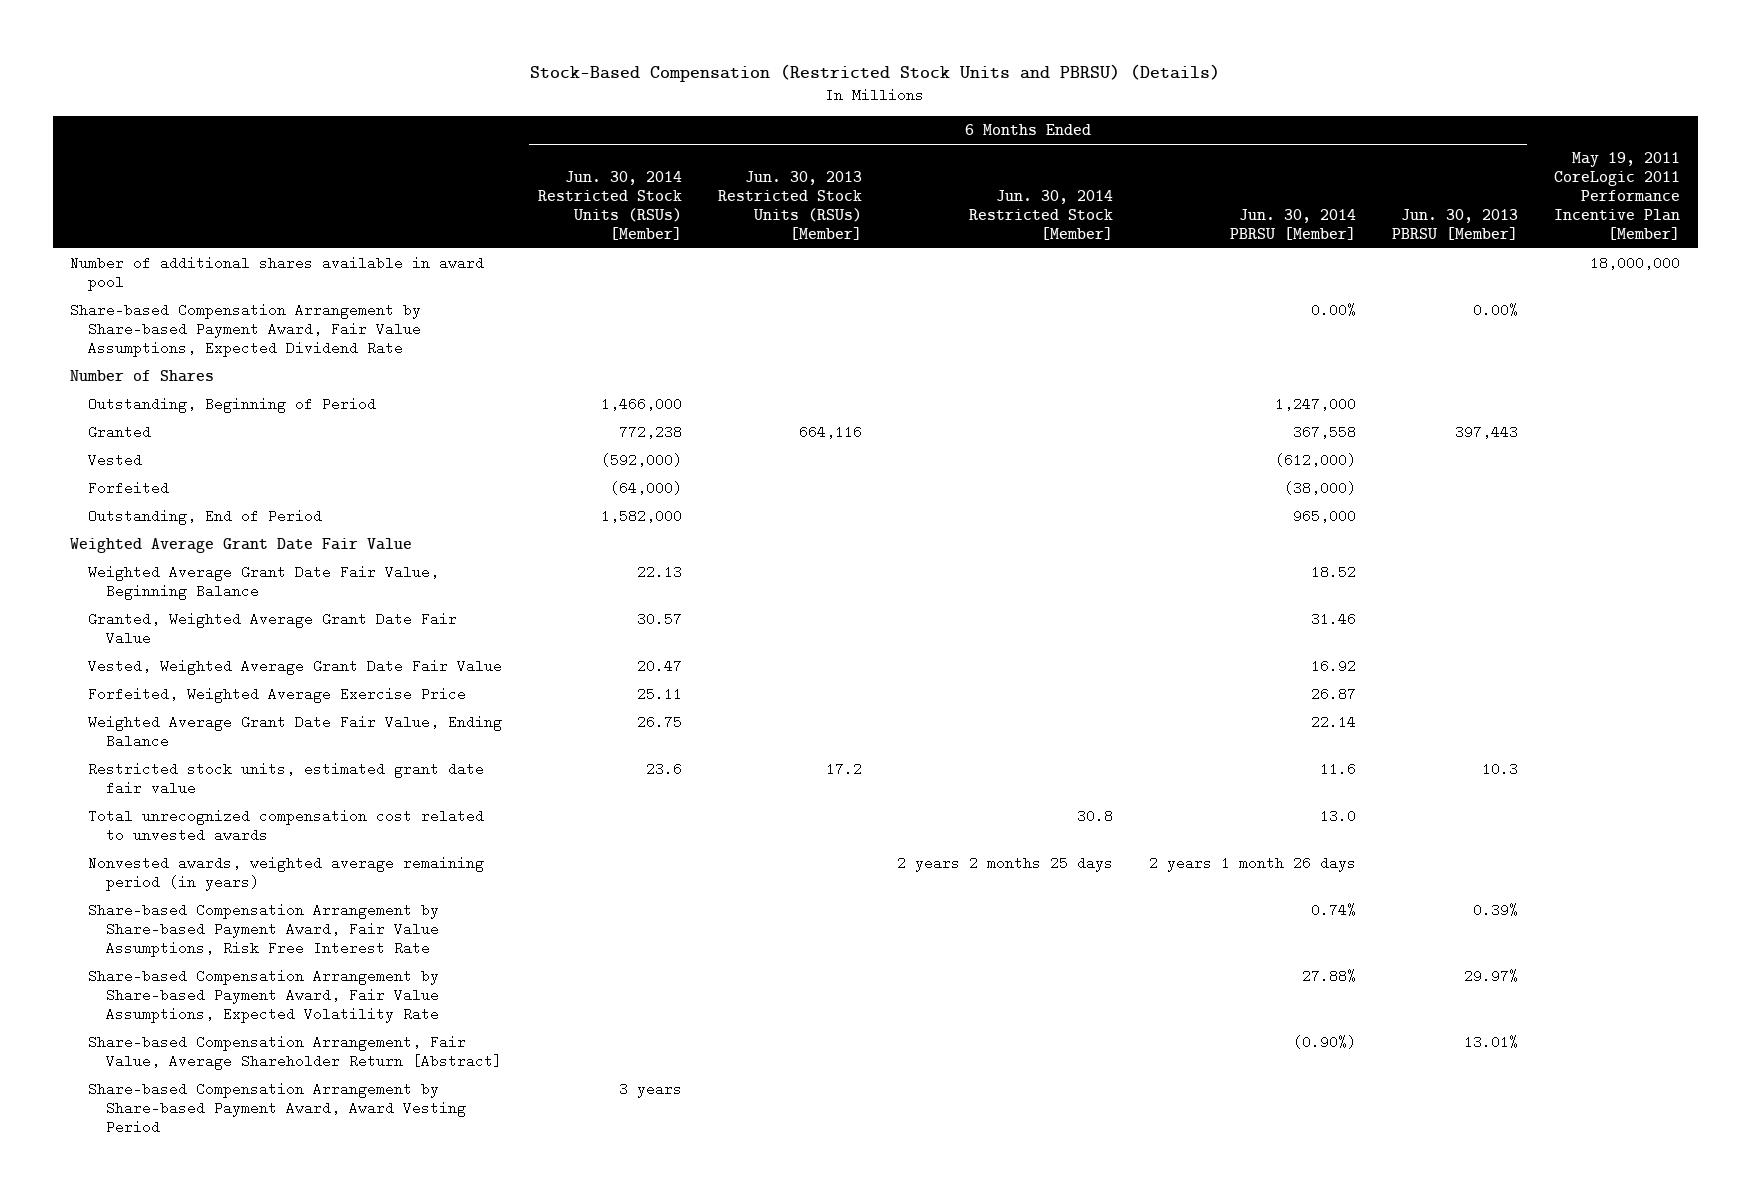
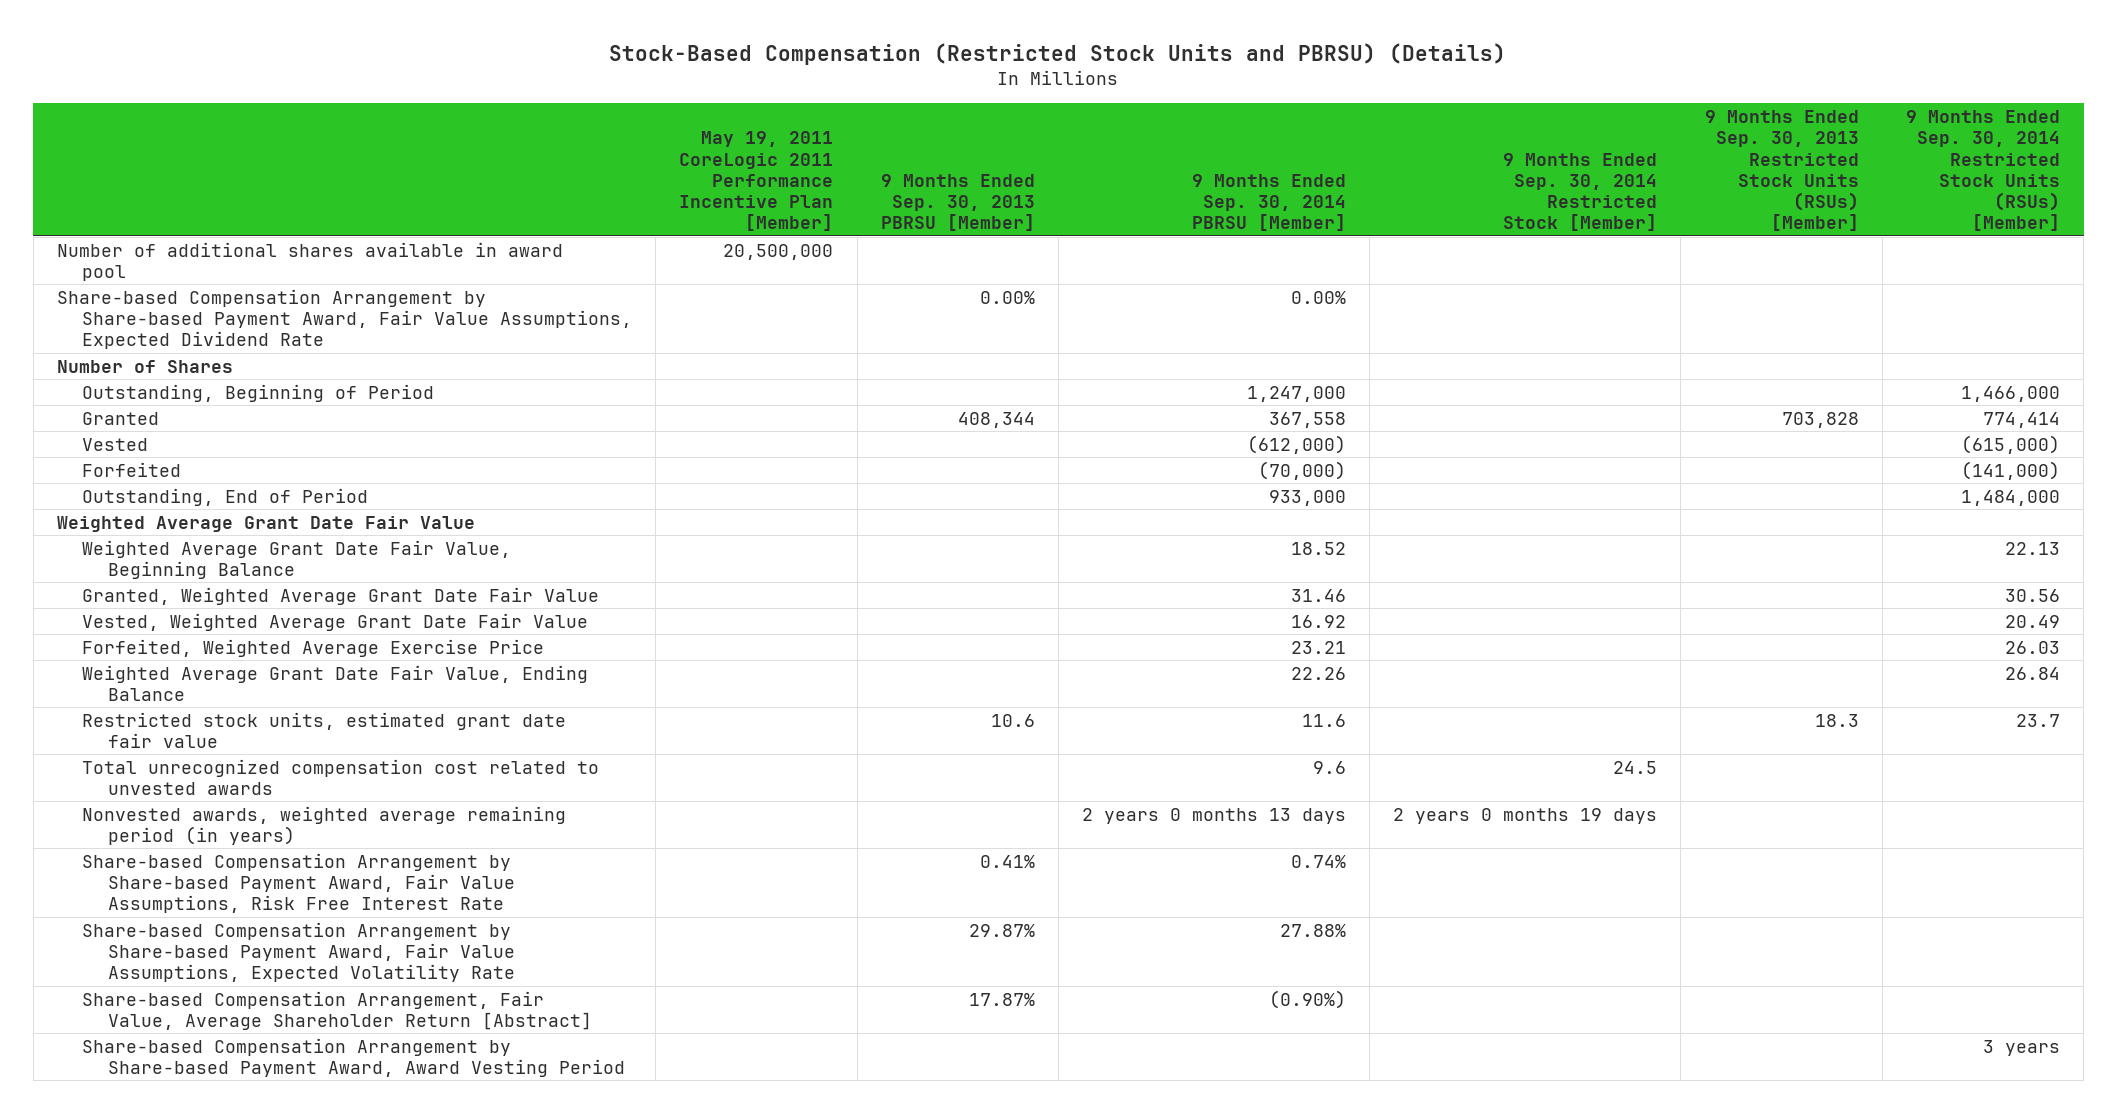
- | 6 Months Ended Jun. 30, 2014 Restricted Stock Units (RSUs) [Member] | 6 Months Ended Jun. 30, 2013 Restricted Stock Units (RSUs) [Member] | 6 Months Ended Jun. 30, 2014 Restricted Stock [Member] | 6 Months Ended Jun. 30, 2014 PBRSU [Member] | 6 Months Ended Jun. 30, 2013 PBRSU [Member] | May 19, 2011 CoreLogic 2011 Performance Incentive Plan [Member]
+ | May 19, 2011 CoreLogic 2011 Performance Incentive Plan [Member] | 9 Months Ended Sep. 30, 2013 PBRSU [Member] | 9 Months Ended Sep. 30, 2014 PBRSU [Member] | 9 Months Ended Sep. 30, 2014 Restricted Stock [Member] | 9 Months Ended Sep. 30, 2013 Restricted Stock Units (RSUs) [Member] | 9 Months Ended Sep. 30, 2014 Restricted Stock Units (RSUs) [Member]
- Number of additional shares available in award pool | | | | | | 18,000,000
+ Number of additional shares available in award pool | 20,500,000 | | | | |

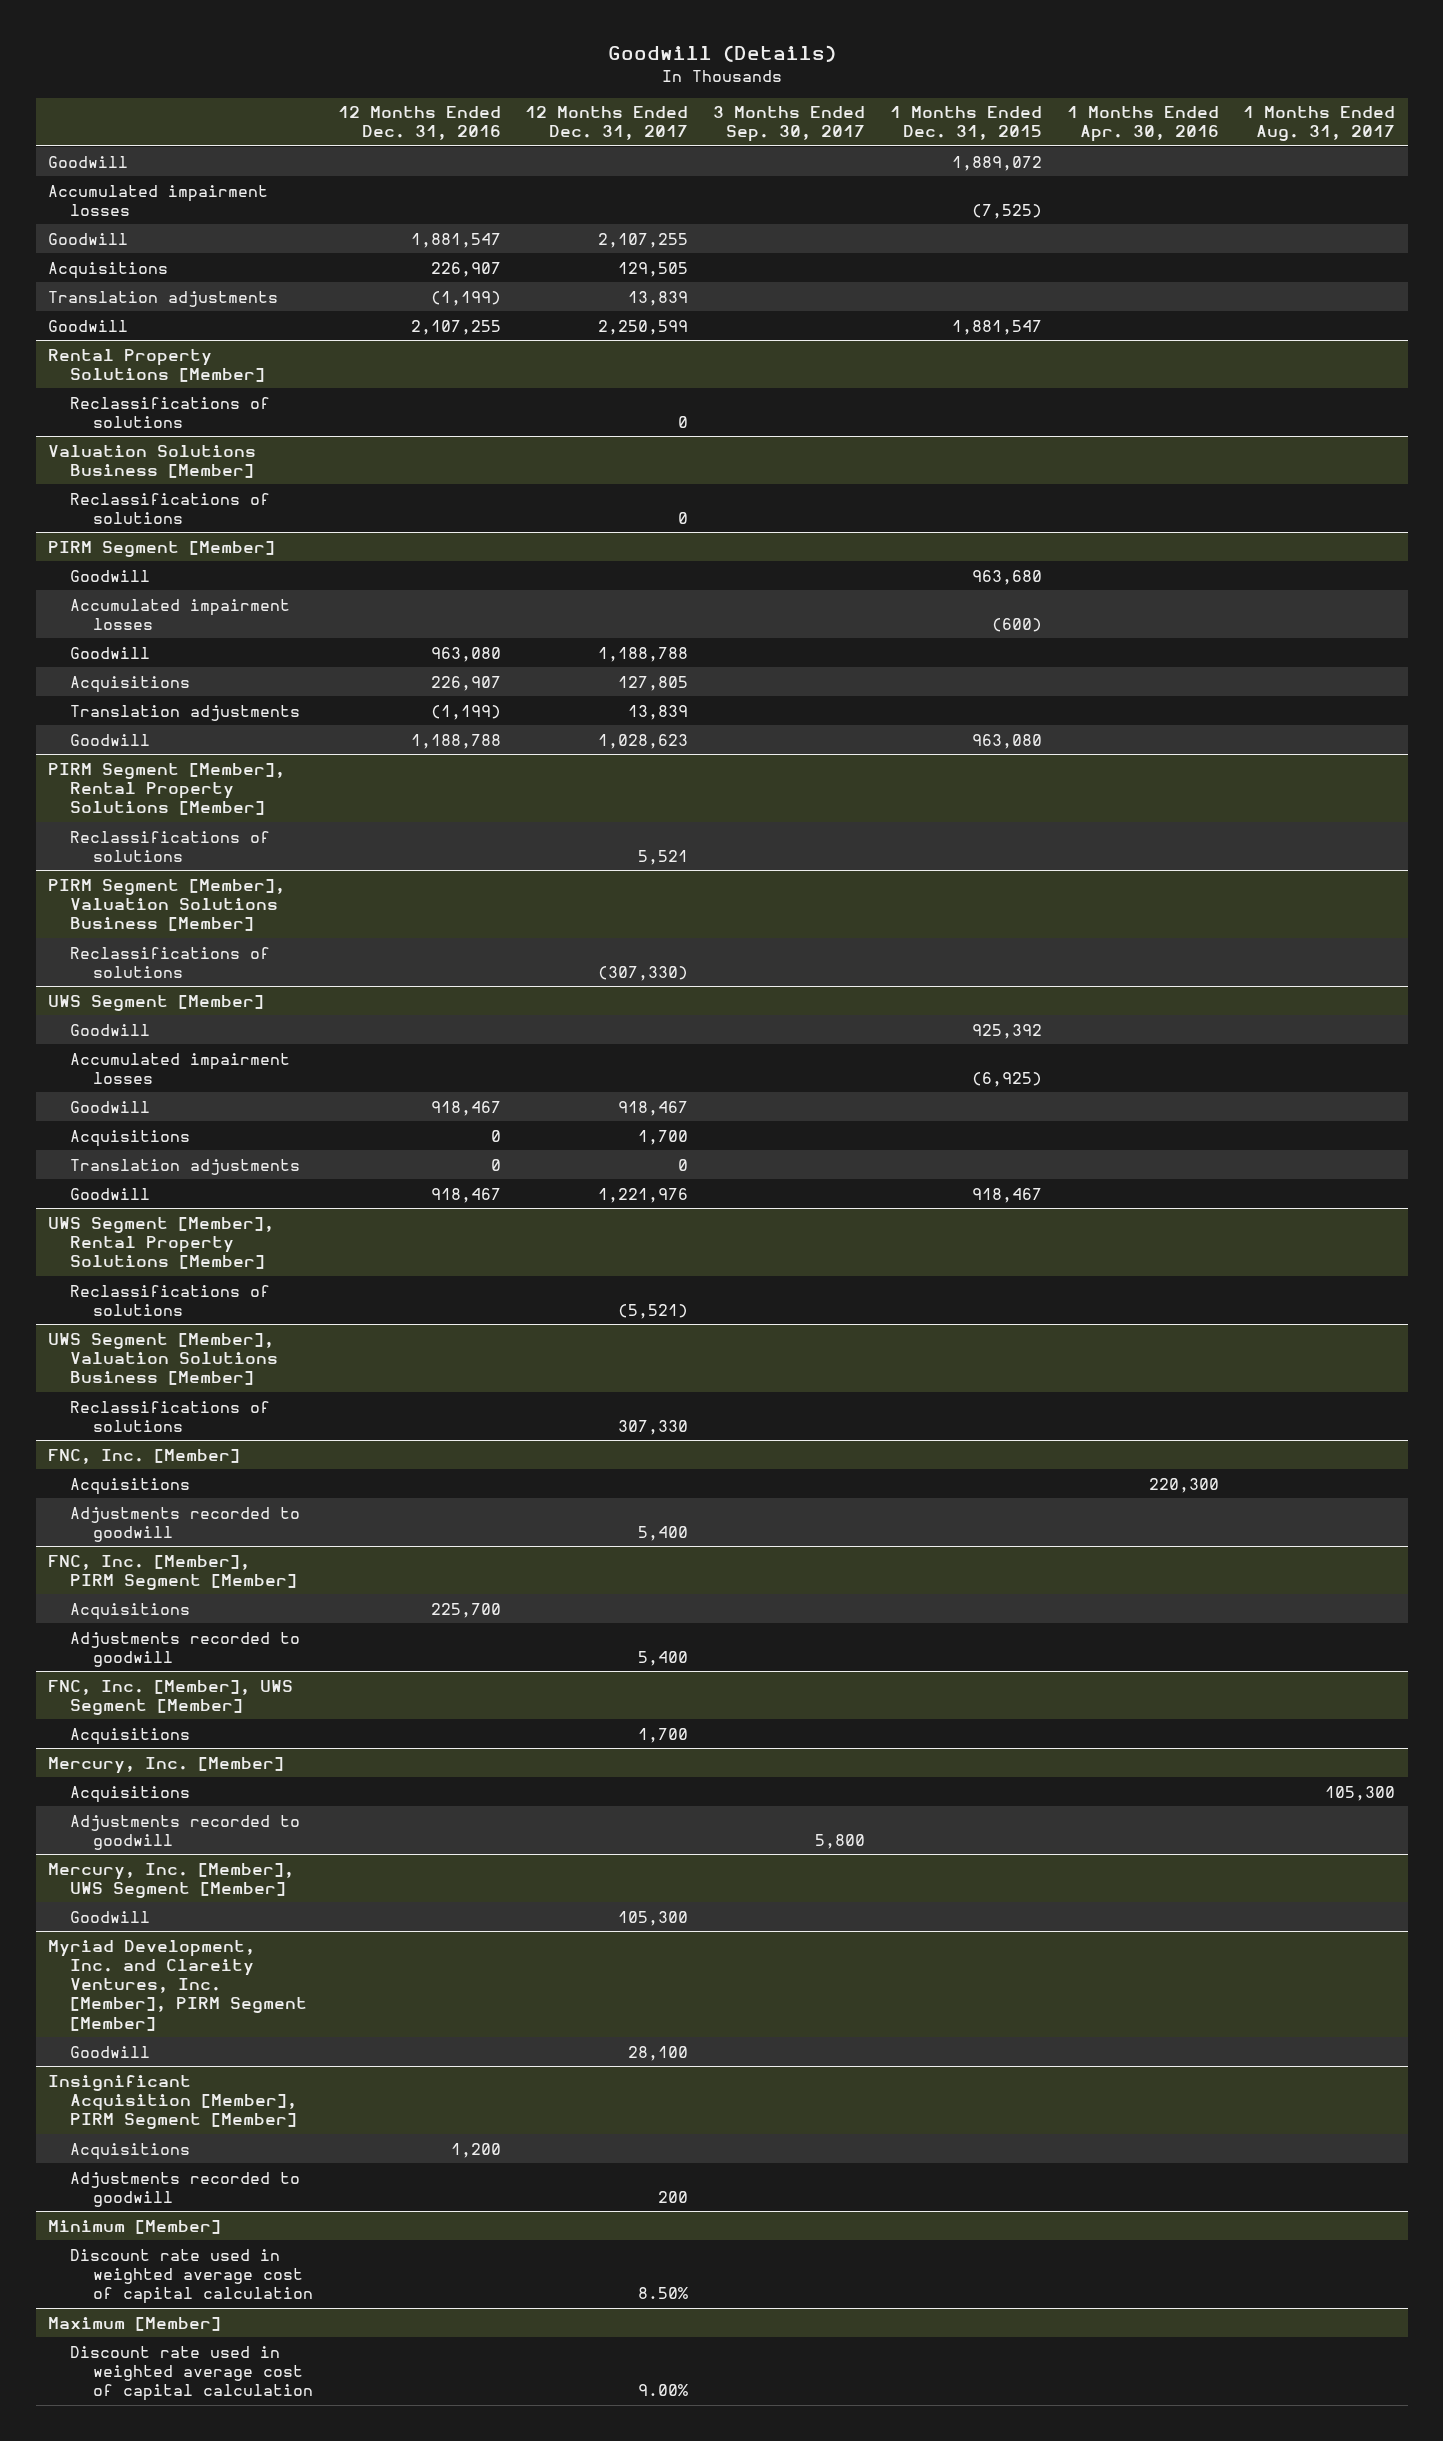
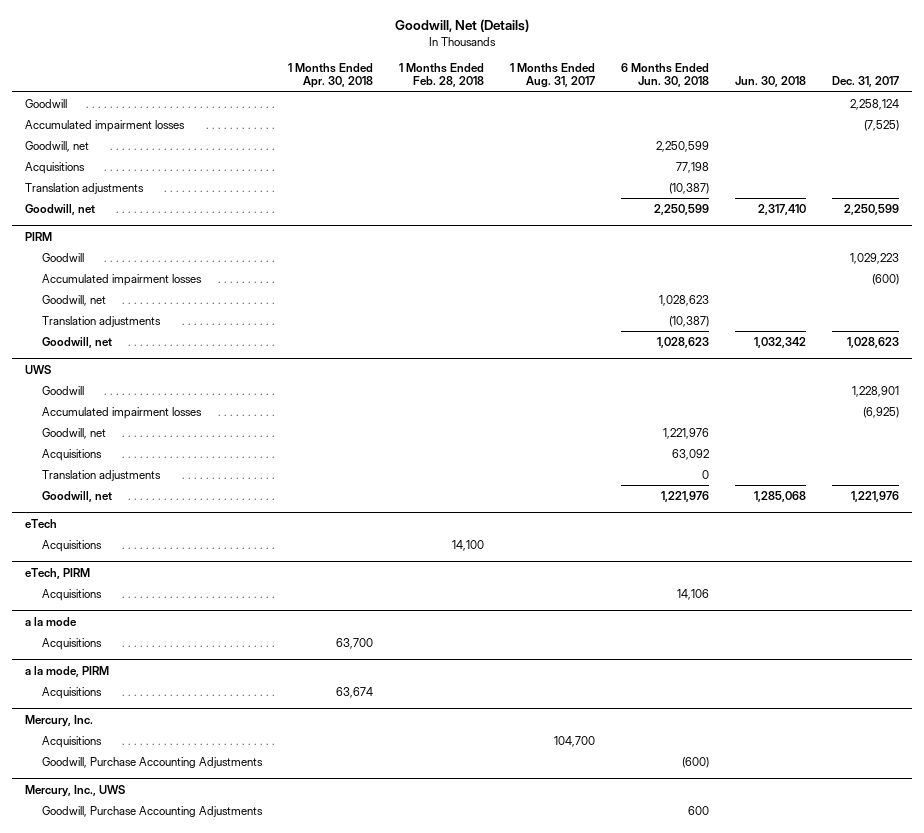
- Goodwill (Details)
+ Goodwill, Net (Details)
- | 12 Months Ended Dec. 31, 2016 | 12 Months Ended Dec. 31, 2017 | 3 Months Ended Sep. 30, 2017 | 1 Months Ended Dec. 31, 2015 | 1 Months Ended Apr. 30, 2016 | 1 Months Ended Aug. 31, 2017
+ | 1 Months Ended Apr. 30, 2018 | 1 Months Ended Feb. 28, 2018 | 1 Months Ended Aug. 31, 2017 | 6 Months Ended Jun. 30, 2018 | Jun. 30, 2018 | Dec. 31, 2017
- Goodwill | 1,881,547 | 2,107,255 | | | |
+ Goodwill, net | | | | 2,250,599 | |
- Goodwill | 2,107,255 | 2,250,599 | | 1,881,547 | |
- Rental Property Solutions [Member]
- Reclassifications of solutions | | 0 | | | |
- Valuation Solutions Business [Member]
- Reclassifications of solutions | | 0 | | | |
- PIRM Segment [Member]
+ Goodwill, net | | | | 2,250,599 | 2,317,410 | 2,250,599
+ PIRM
- Goodwill | 963,080 | 1,188,788 | | | |
- Acquisitions | 226,907 | 127,805 | | | |
+ Goodwill, net | | | | 1,028,623 | |
- Goodwill | 1,188,788 | 1,028,623 | | 963,080 | |
- PIRM Segment [Member], Rental Property Solutions [Member]
- Reclassifications of solutions | | 5,521 | | | |
- PIRM Segment [Member], Valuation Solutions Business [Member]
- Reclassifications of solutions | | (307,330) | | | |
- UWS Segment [Member]
+ Goodwill, net | | | | 1,028,623 | 1,032,342 | 1,028,623
+ UWS
- Goodwill | 918,467 | 918,467 | | | |
+ Goodwill, net | | | | 1,221,976 | |
- Goodwill | 918,467 | 1,221,976 | | 918,467 | |
- UWS Segment [Member], Rental Property Solutions [Member]
- Reclassifications of solutions | | (5,521) | | | |
- UWS Segment [Member], Valuation Solutions Business [Member]
- Reclassifications of solutions | | 307,330 | | | |
- FNC, Inc. [Member]
- Acquisitions | | | | | 220,300 |
- Adjustments recorded to goodwill | | 5,400 | | | |
- FNC, Inc. [Member], PIRM Segment [Member]
- Acquisitions | 225,700 | | | | |
- Adjustments recorded to goodwill | | 5,400 | | | |
- FNC, Inc. [Member], UWS Segment [Member]
- Acquisitions | | 1,700 | | | |
- Mercury, Inc. [Member]
- Acquisitions | | | | | | 105,300
- Adjustments recorded to goodwill | | | 5,800 | | |
- Mercury, Inc. [Member], UWS Segment [Member]
- Goodwill | | 105,300 | | | |
- Myriad Development, Inc. and Clareity Ventures, Inc. [Member], PIRM Segment [Member]
- Goodwill | | 28,100 | | | |
- Insignificant Acquisition [Member], PIRM Segment [Member]
- Acquisitions | 1,200 | | | | |
- Adjustments recorded to goodwill | | 200 | | | |
- Minimum [Member]
- Discount rate used in weighted average cost of capital calculation | | 8.50% | | | |
- Maximum [Member]
- Discount rate used in weighted average cost of capital calculation | | 9.00% | | | |
+ Goodwill, net | | | | 1,221,976 | 1,285,068 | 1,221,976
+ eTech
+ Acquisitions | | 14,100 | | | |
+ eTech, PIRM
+ Acquisitions | | | | 14,106 | |
+ a la mode
+ Acquisitions | 63,700 | | | | |
+ a la mode, PIRM
+ Acquisitions | 63,674 | | | | |
+ Mercury, Inc.
+ Acquisitions | | | 104,700 | | |
+ Goodwill, Purchase Accounting Adjustments | | | | (600) | |
+ Mercury, Inc., UWS
+ Goodwill, Purchase Accounting Adjustments | | | | 600 | |

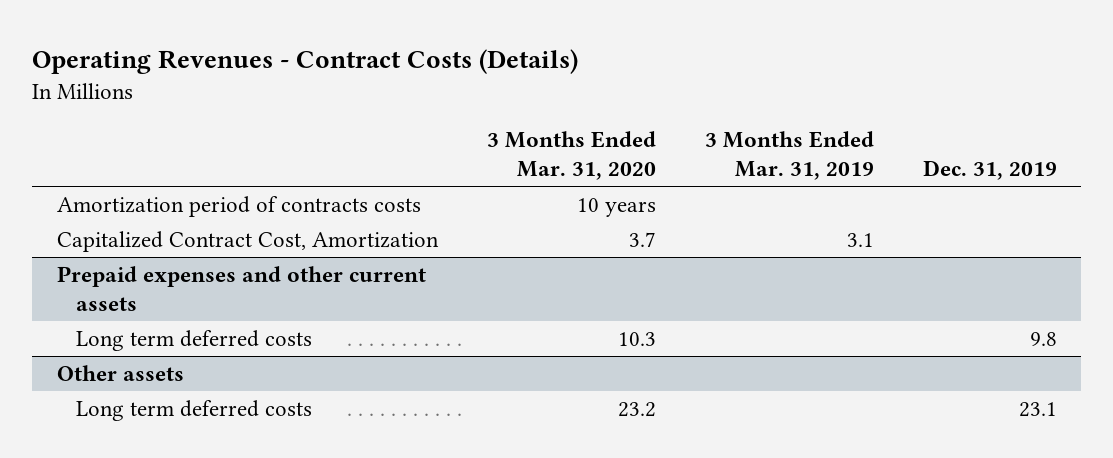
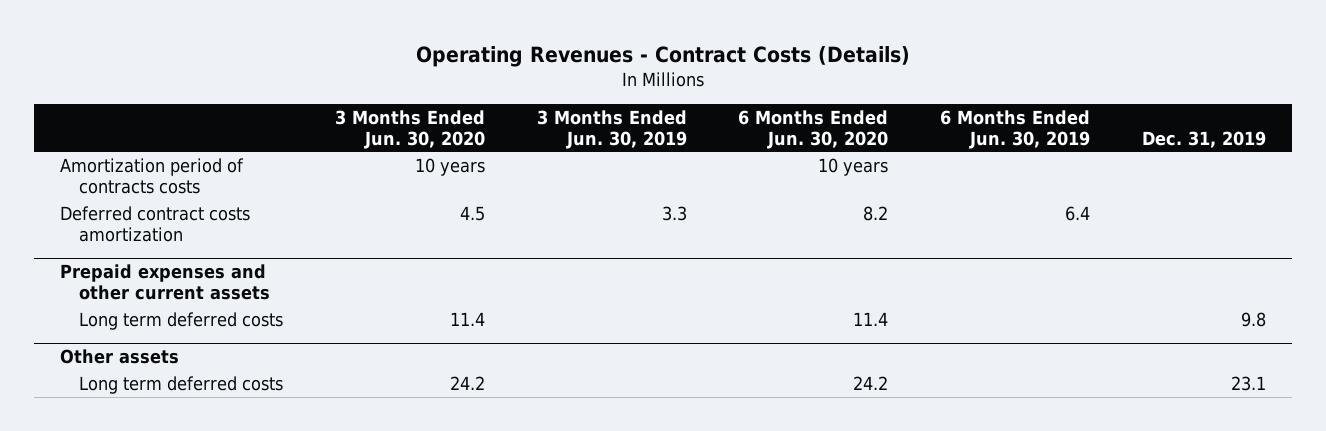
- | 3 Months Ended Mar. 31, 2020 | 3 Months Ended Mar. 31, 2019 | Dec. 31, 2019
+ | 3 Months Ended Jun. 30, 2020 | 3 Months Ended Jun. 30, 2019 | 6 Months Ended Jun. 30, 2020 | 6 Months Ended Jun. 30, 2019 | Dec. 31, 2019
- Capitalized Contract Cost, Amortization | 3.7 | 3.1 |
+ Deferred contract costs amortization | 4.5 | 3.3 | 8.2 | 6.4 |

